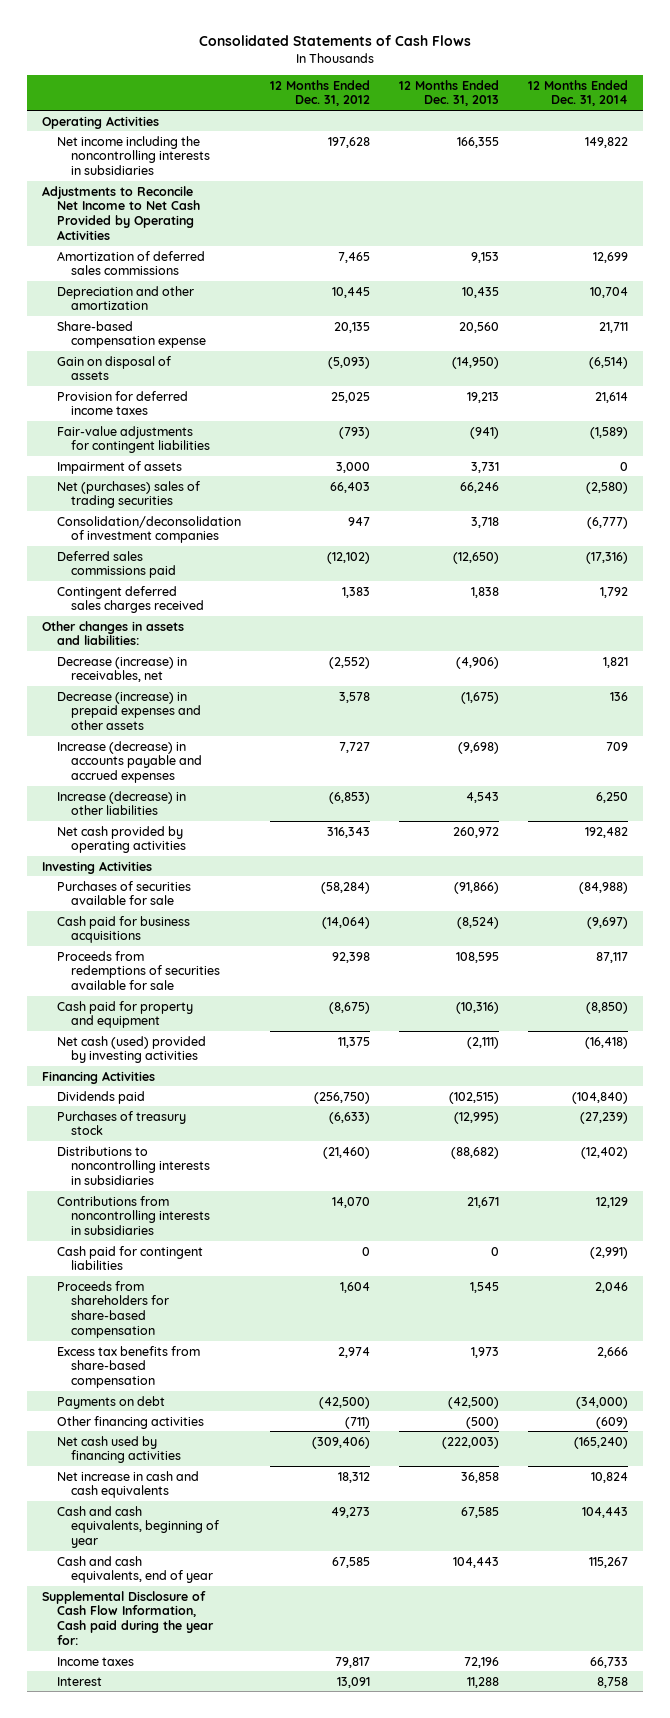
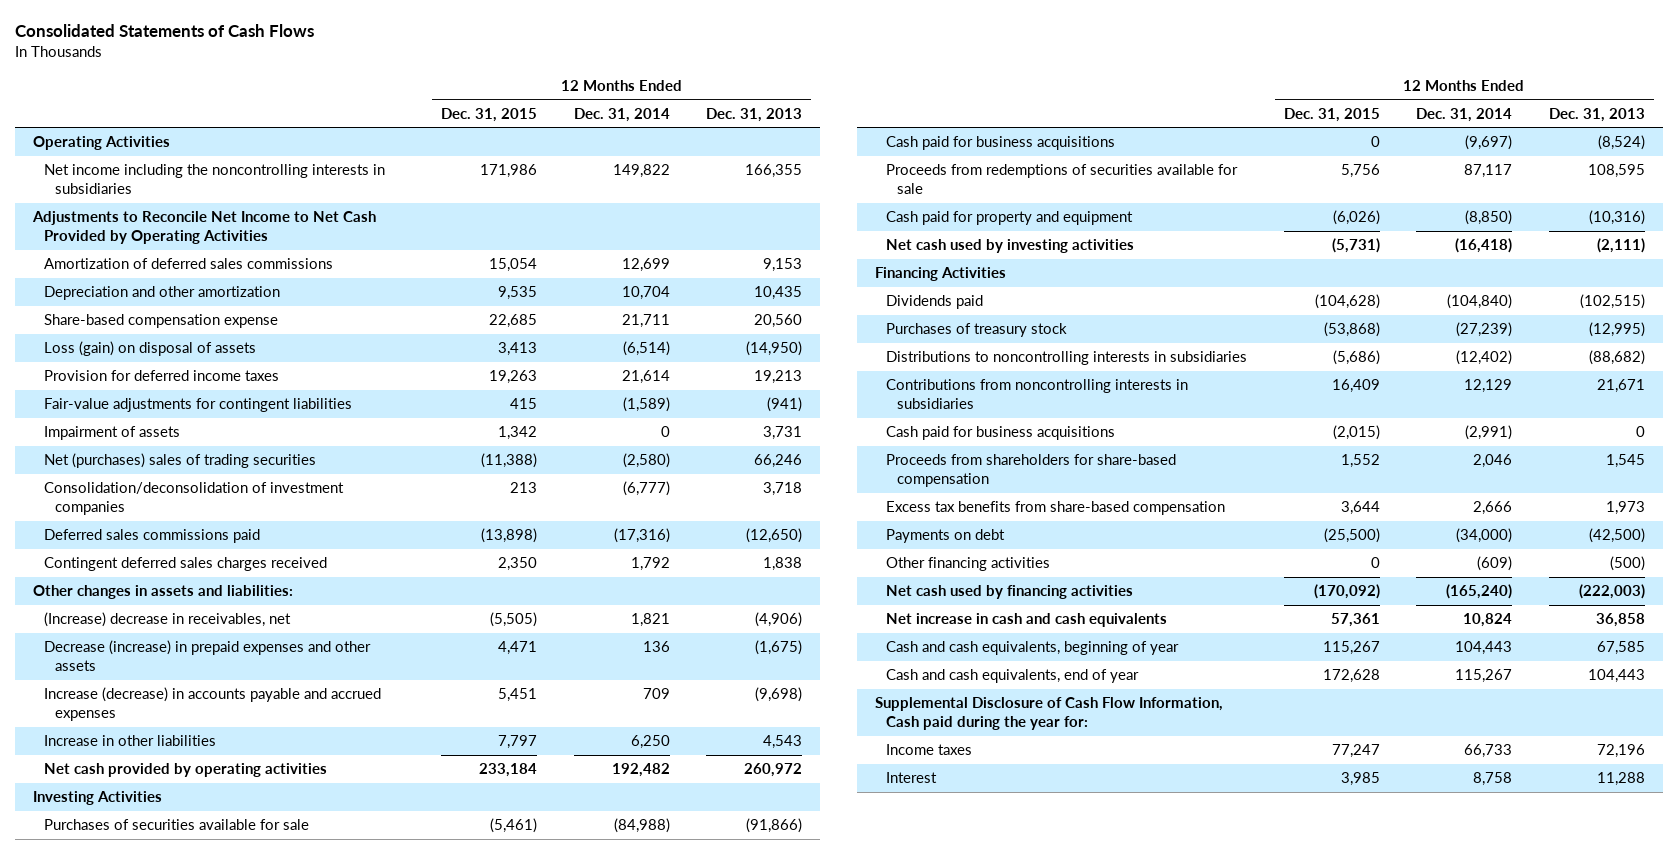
- | 12 Months Ended Dec. 31, 2012 | 12 Months Ended Dec. 31, 2013 | 12 Months Ended Dec. 31, 2014
+ | 12 Months Ended Dec. 31, 2015 | 12 Months Ended Dec. 31, 2014 | 12 Months Ended Dec. 31, 2013
- Gain on disposal of assets | (5,093) | (14,950) | (6,514)
+ Loss (gain) on disposal of assets | 3,413 | (6,514) | (14,950)
- Decrease (increase) in receivables, net | (2,552) | (4,906) | 1,821
+ (Increase) decrease in receivables, net | (5,505) | 1,821 | (4,906)
- Increase (decrease) in other liabilities | (6,853) | 4,543 | 6,250
+ Increase in other liabilities | 7,797 | 6,250 | 4,543
- Net cash (used) provided by investing activities | 11,375 | (2,111) | (16,418)
+ Net cash used by investing activities | (5,731) | (16,418) | (2,111)
- Cash paid for contingent liabilities | 0 | 0 | (2,991)
+ Cash paid for business acquisitions | (2,015) | (2,991) | 0

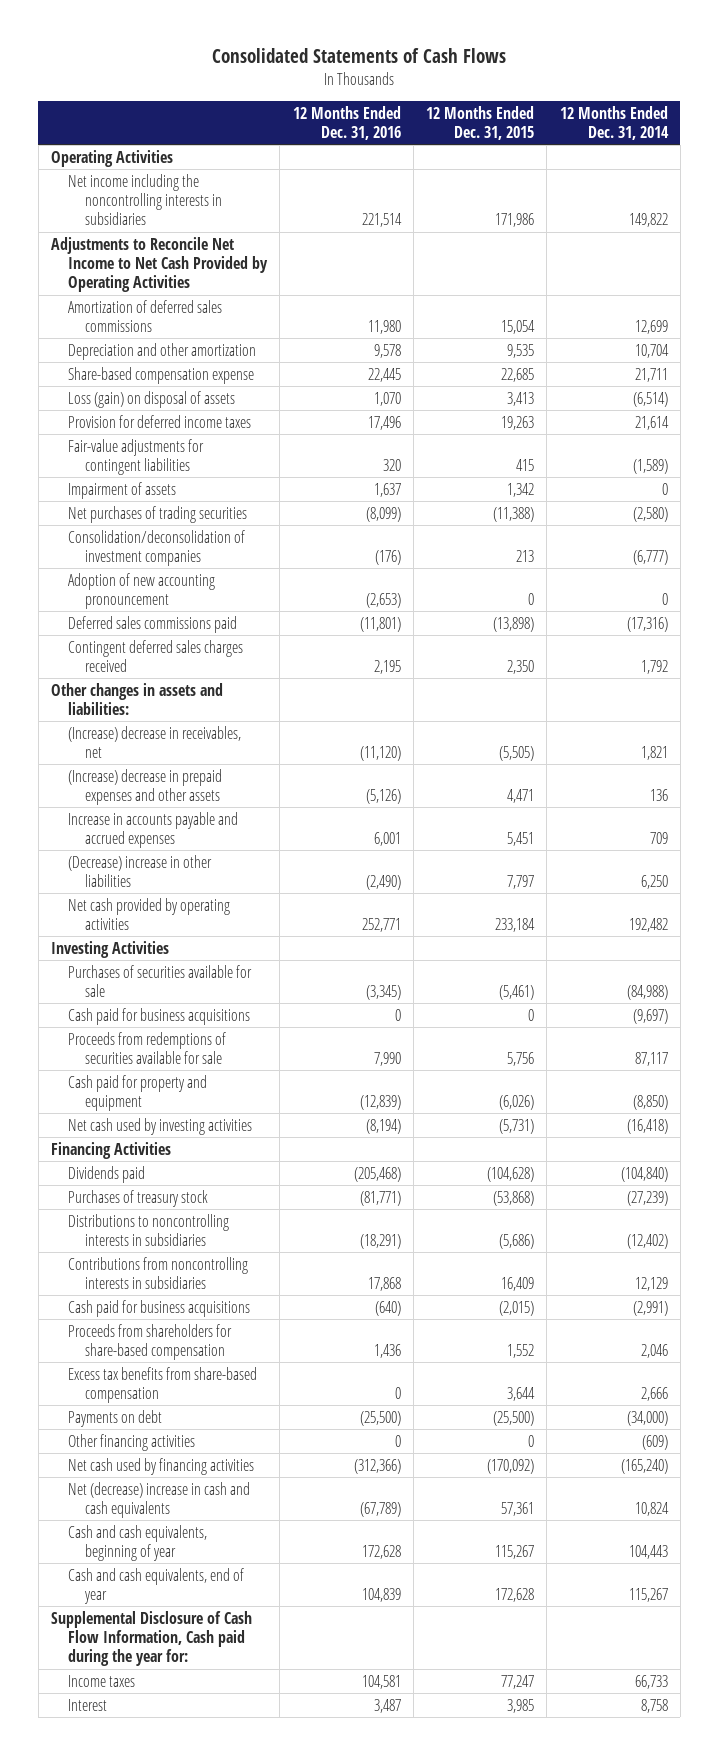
- | 12 Months Ended Dec. 31, 2015 | 12 Months Ended Dec. 31, 2014 | 12 Months Ended Dec. 31, 2013
+ | 12 Months Ended Dec. 31, 2016 | 12 Months Ended Dec. 31, 2015 | 12 Months Ended Dec. 31, 2014
- Net (purchases) sales of trading securities | (11,388) | (2,580) | 66,246
+ Net purchases of trading securities | (8,099) | (11,388) | (2,580)
+ Adoption of new accounting pronouncement | (2,653) | 0 | 0
- Decrease (increase) in prepaid expenses and other assets | 4,471 | 136 | (1,675)
- Increase (decrease) in accounts payable and accrued expenses | 5,451 | 709 | (9,698)
- Increase in other liabilities | 7,797 | 6,250 | 4,543
+ (Increase) decrease in prepaid expenses and other assets | (5,126) | 4,471 | 136
+ Increase in accounts payable and accrued expenses | 6,001 | 5,451 | 709
+ (Decrease) increase in other liabilities | (2,490) | 7,797 | 6,250
- Net increase in cash and cash equivalents | 57,361 | 10,824 | 36,858
+ Net (decrease) increase in cash and cash equivalents | (67,789) | 57,361 | 10,824

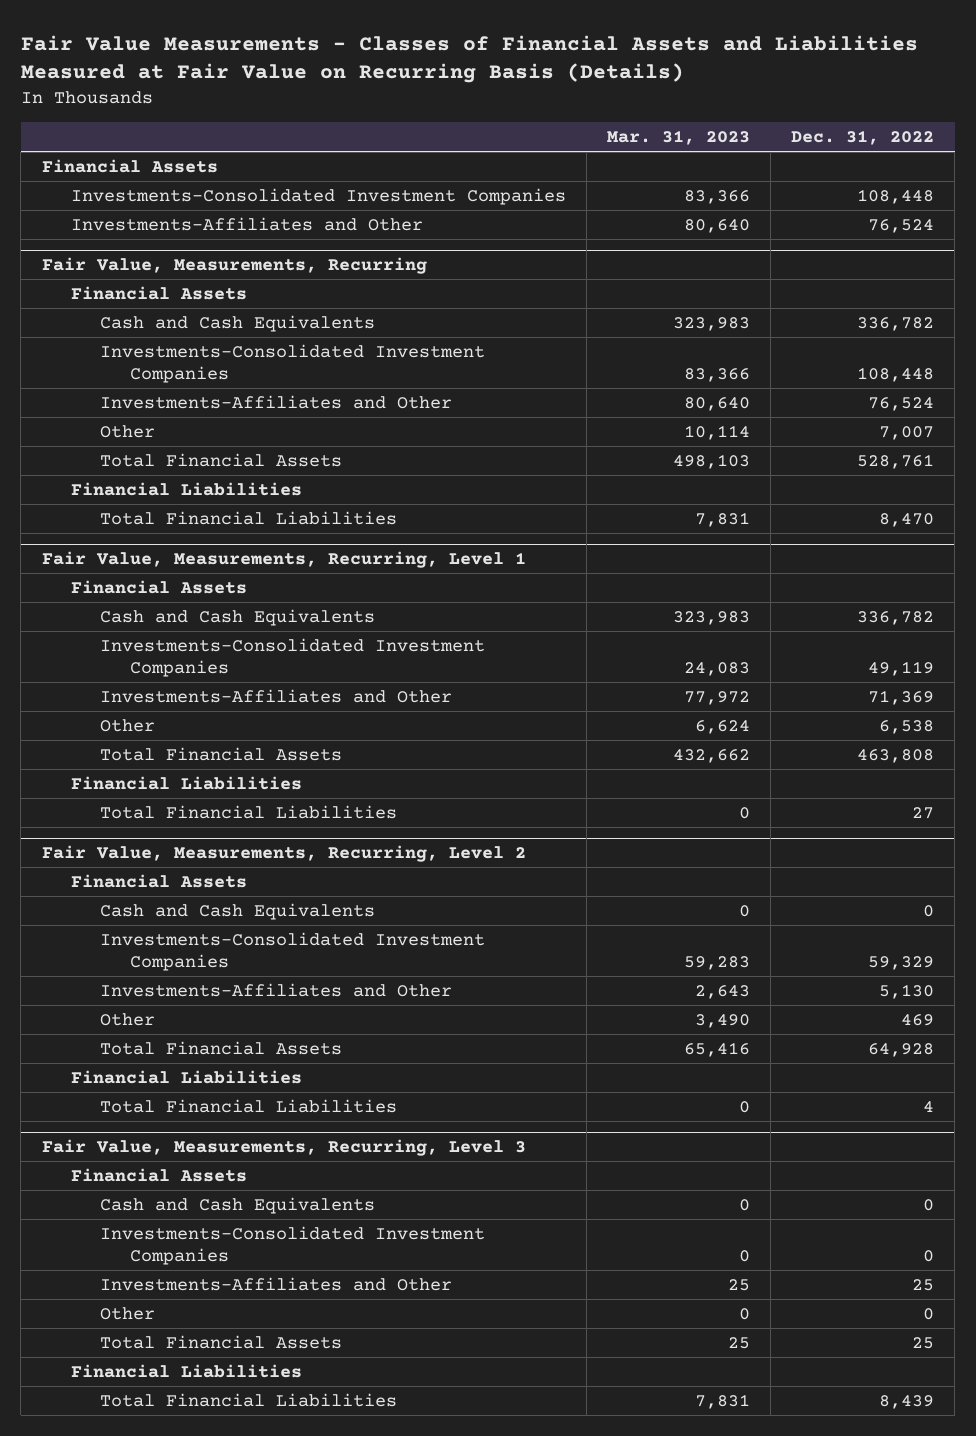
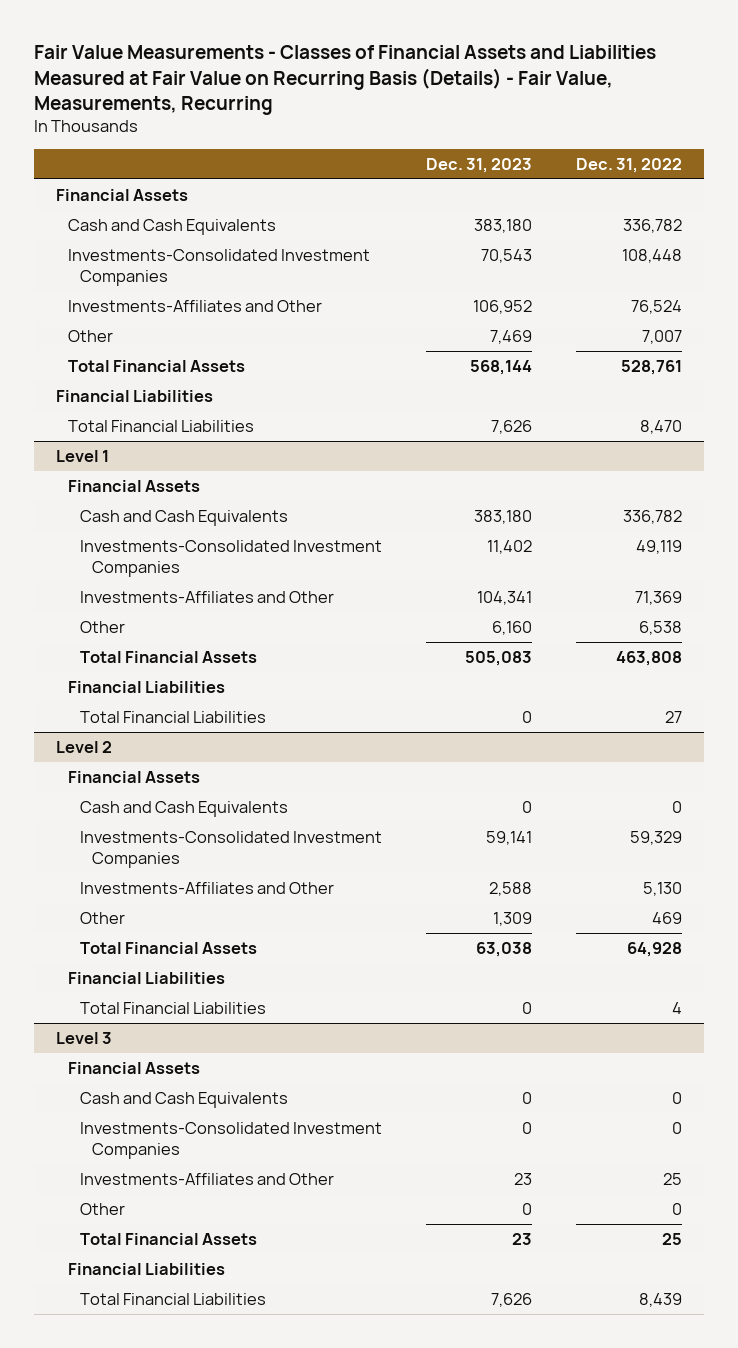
- Fair Value Measurements - Classes of Financial Assets and Liabilities Measured at Fair Value on Recurring Basis (Details)
+ Fair Value Measurements - Classes of Financial Assets and Liabilities Measured at Fair Value on Recurring Basis (Details) - Fair Value, Measurements, Recurring
- | Mar. 31, 2023 | Dec. 31, 2022
+ | Dec. 31, 2023 | Dec. 31, 2022
- Investments-Consolidated Investment Companies | 83,366 | 108,448
- Investments-Affiliates and Other | 80,640 | 76,524
- Fair Value, Measurements, Recurring
- Financial Assets
- Fair Value, Measurements, Recurring, Level 1
+ Level 1
- Fair Value, Measurements, Recurring, Level 2
+ Level 2
- Fair Value, Measurements, Recurring, Level 3
+ Level 3

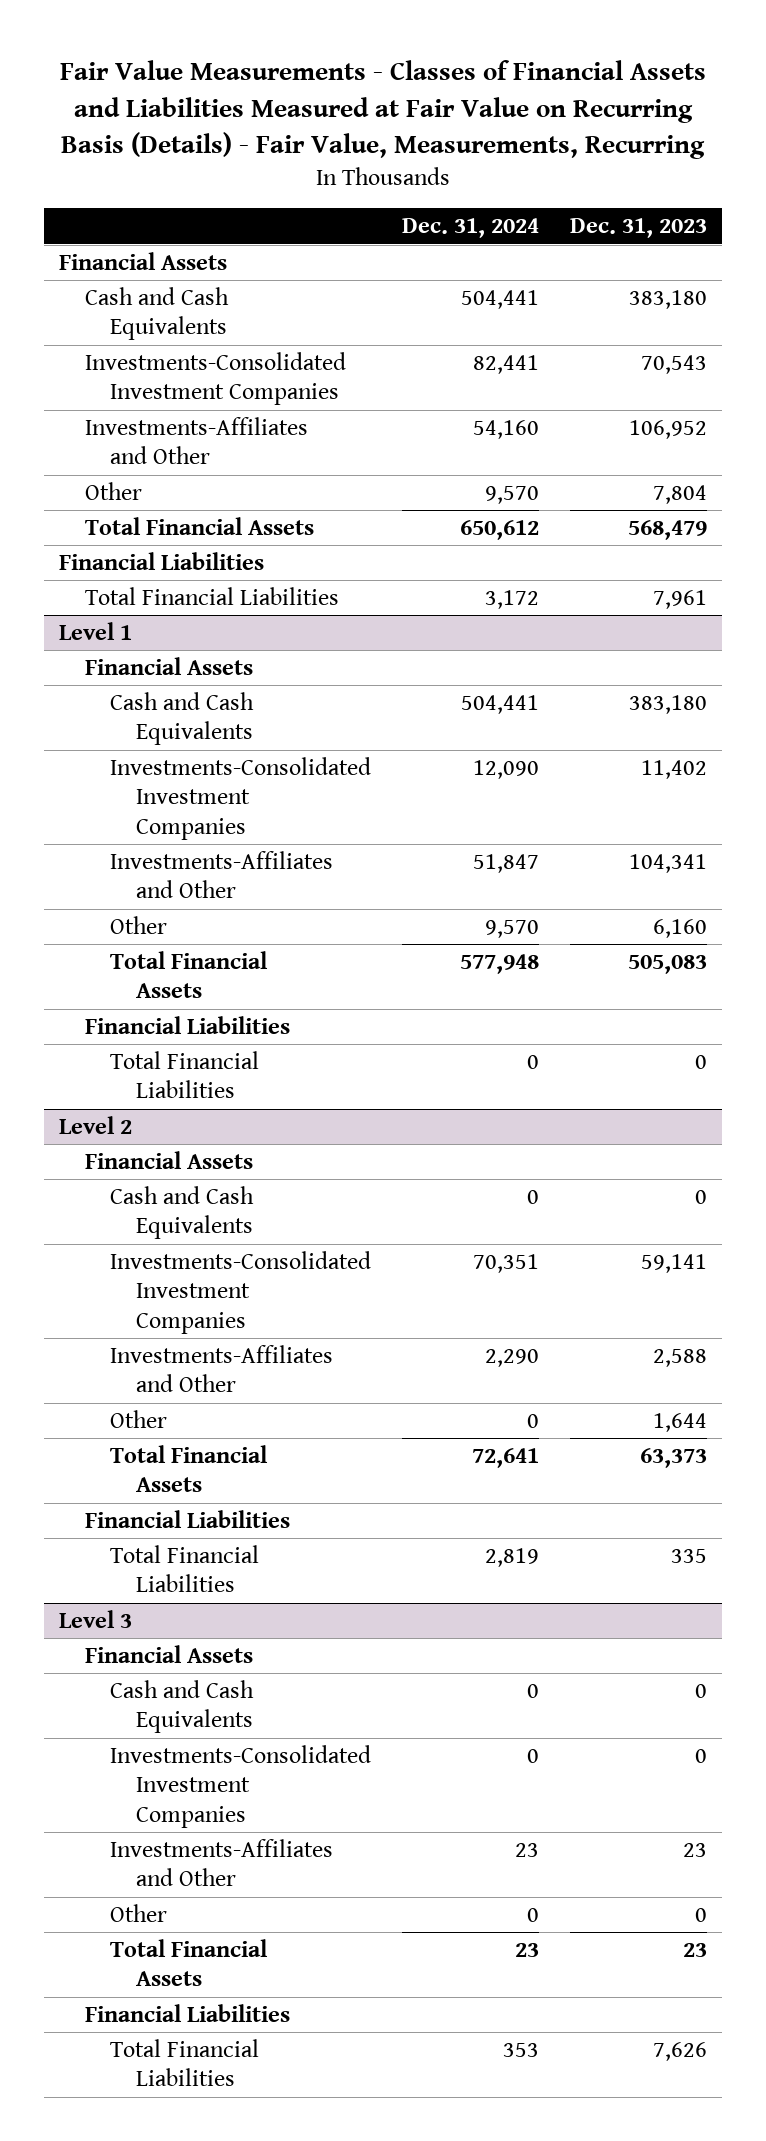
- | Dec. 31, 2023 | Dec. 31, 2022
+ | Dec. 31, 2024 | Dec. 31, 2023
- Other | 7,469 | 7,007
- Total Financial Assets | 568,144 | 528,761
+ Other | 9,570 | 7,804
+ Total Financial Assets | 650,612 | 568,479
- Total Financial Liabilities | 7,626 | 8,470
+ Total Financial Liabilities | 3,172 | 7,961
@ Level 2
- Other | 1,309 | 469
- Total Financial Assets | 63,038 | 64,928
+ Other | 0 | 1,644
+ Total Financial Assets | 72,641 | 63,373
- Total Financial Liabilities | 0 | 4
+ Total Financial Liabilities | 2,819 | 335

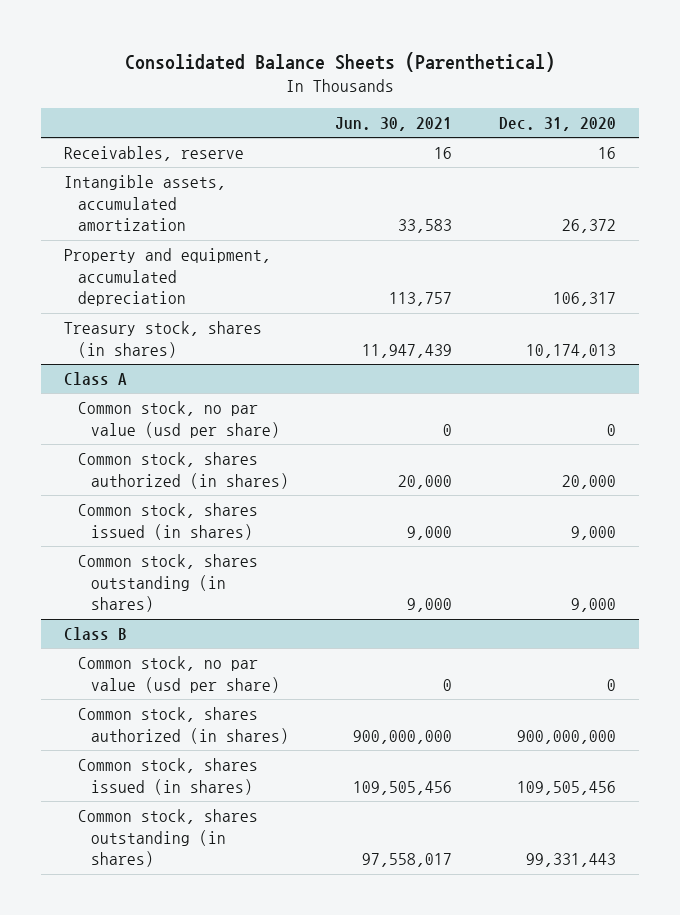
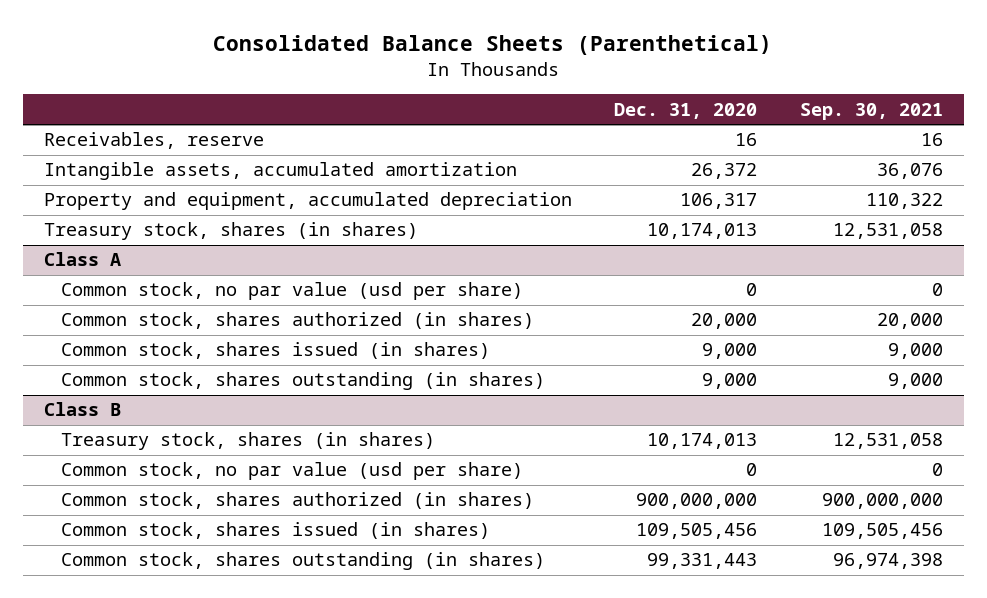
- | Jun. 30, 2021 | Dec. 31, 2020
+ | Dec. 31, 2020 | Sep. 30, 2021
@ Class B
+ Treasury stock, shares (in shares) | 10,174,013 | 12,531,058

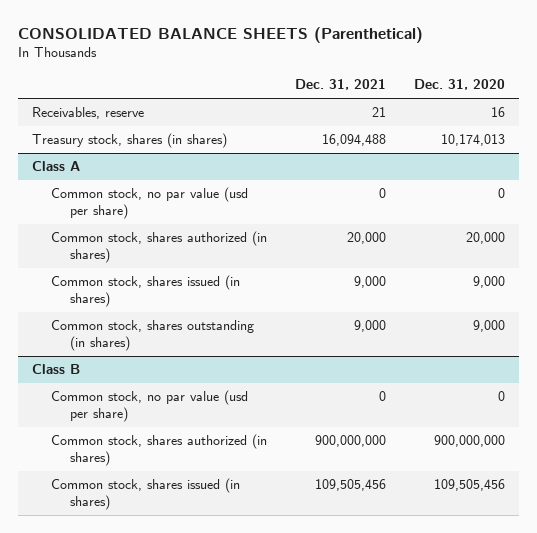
- Consolidated Balance Sheets (Parenthetical)
+ CONSOLIDATED BALANCE SHEETS (Parenthetical)
- | Dec. 31, 2020 | Sep. 30, 2021
+ | Dec. 31, 2021 | Dec. 31, 2020
- Intangible assets, accumulated amortization | 26,372 | 36,076
- Property and equipment, accumulated depreciation | 106,317 | 110,322
@ Class B
- Treasury stock, shares (in shares) | 10,174,013 | 12,531,058
- Common stock, shares outstanding (in shares) | 99,331,443 | 96,974,398

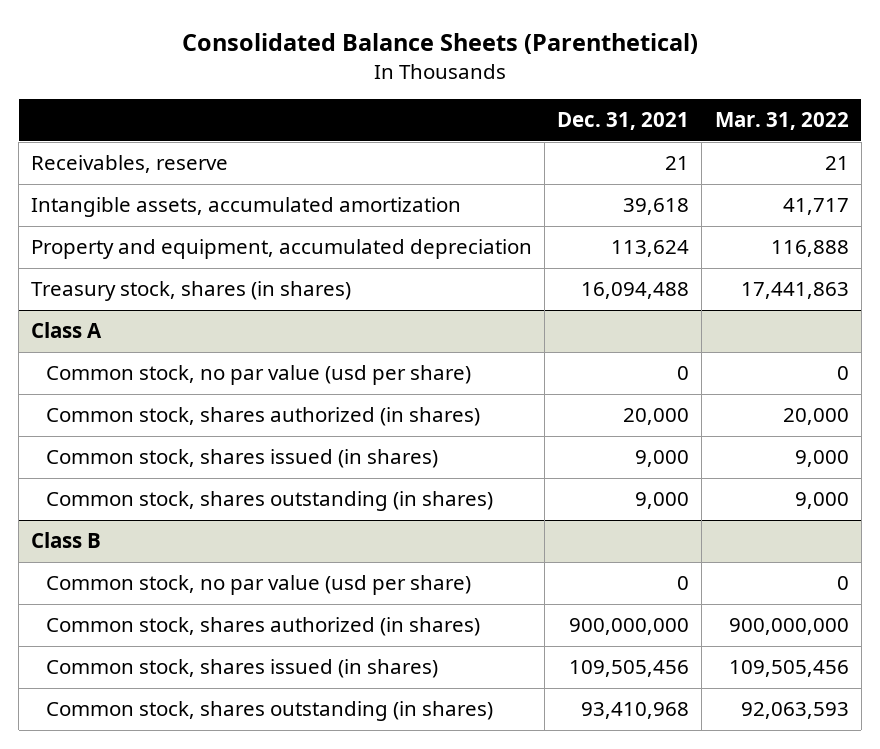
- CONSOLIDATED BALANCE SHEETS (Parenthetical)
+ Consolidated Balance Sheets (Parenthetical)
- | Dec. 31, 2021 | Dec. 31, 2020
+ | Dec. 31, 2021 | Mar. 31, 2022
+ Intangible assets, accumulated amortization | 39,618 | 41,717
+ Property and equipment, accumulated depreciation | 113,624 | 116,888
@ Class B
+ Common stock, shares outstanding (in shares) | 93,410,968 | 92,063,593

